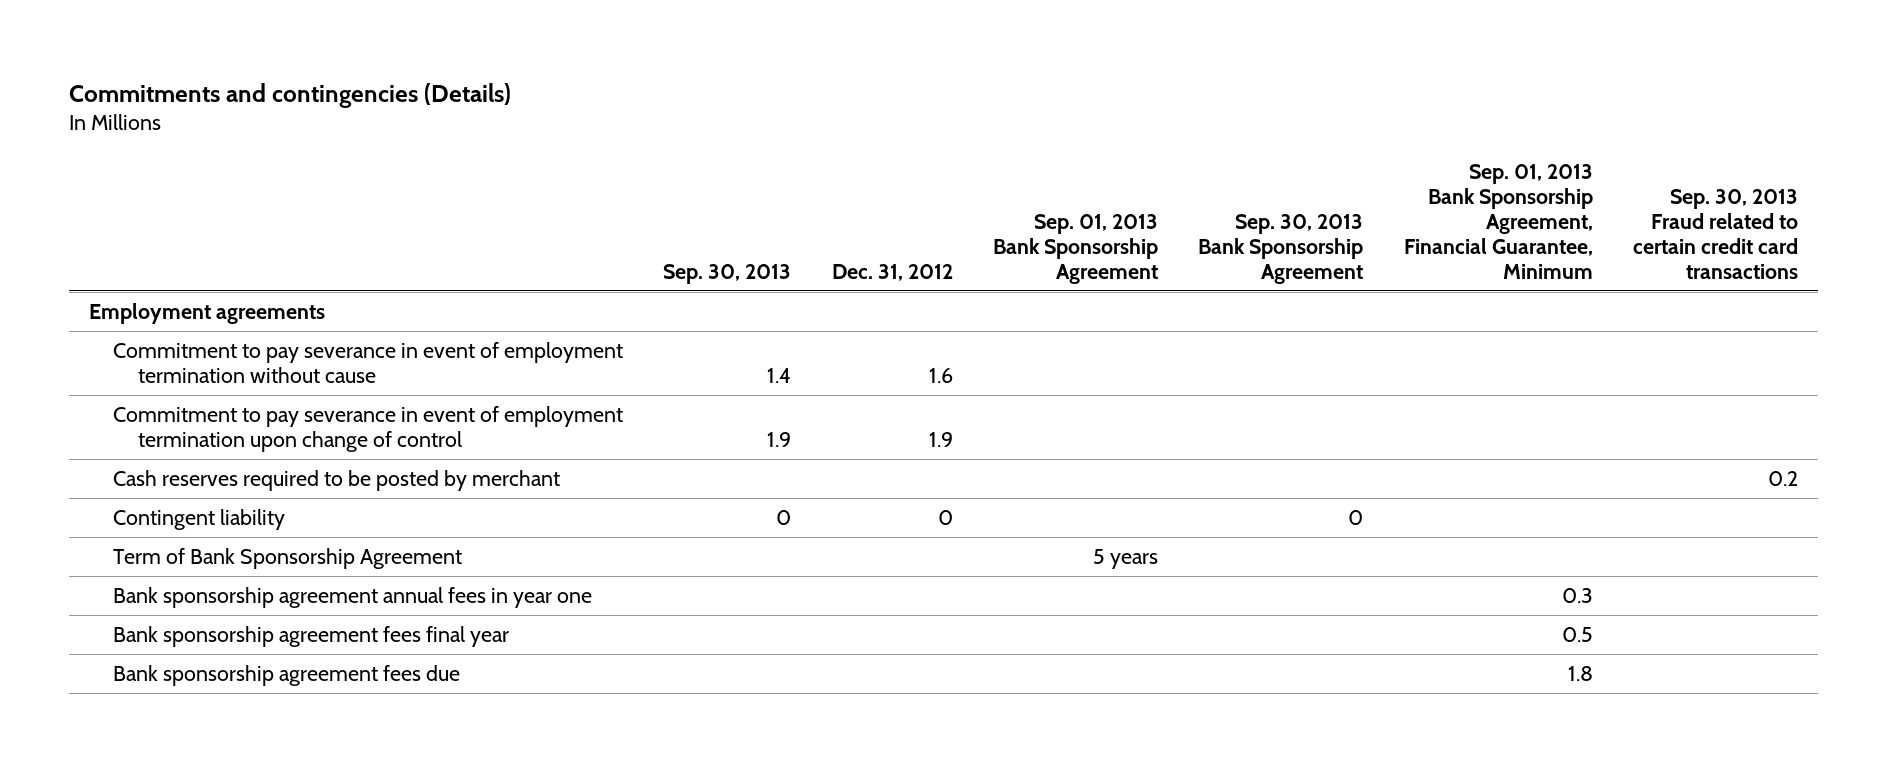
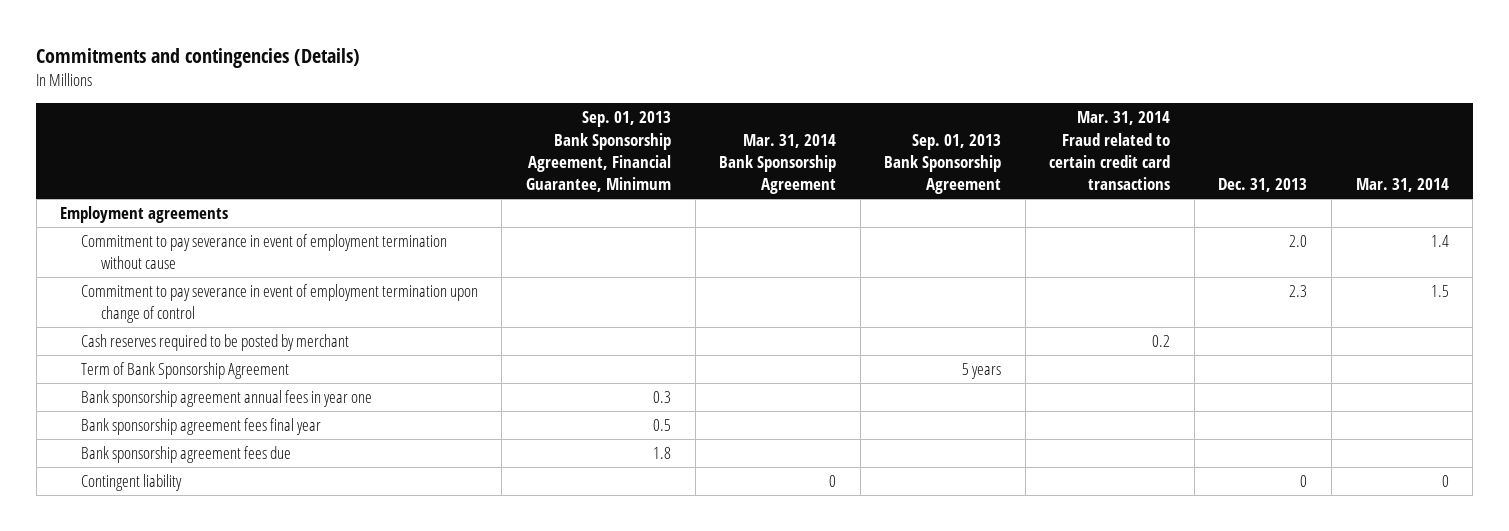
- | Sep. 30, 2013 | Dec. 31, 2012 | Sep. 01, 2013 Bank Sponsorship Agreement | Sep. 30, 2013 Bank Sponsorship Agreement | Sep. 01, 2013 Bank Sponsorship Agreement, Financial Guarantee, Minimum | Sep. 30, 2013 Fraud related to certain credit card transactions
+ | Sep. 01, 2013 Bank Sponsorship Agreement, Financial Guarantee, Minimum | Mar. 31, 2014 Bank Sponsorship Agreement | Sep. 01, 2013 Bank Sponsorship Agreement | Mar. 31, 2014 Fraud related to certain credit card transactions | Dec. 31, 2013 | Mar. 31, 2014
moved down: Contingent liability | | 0 | | | 0 | 0

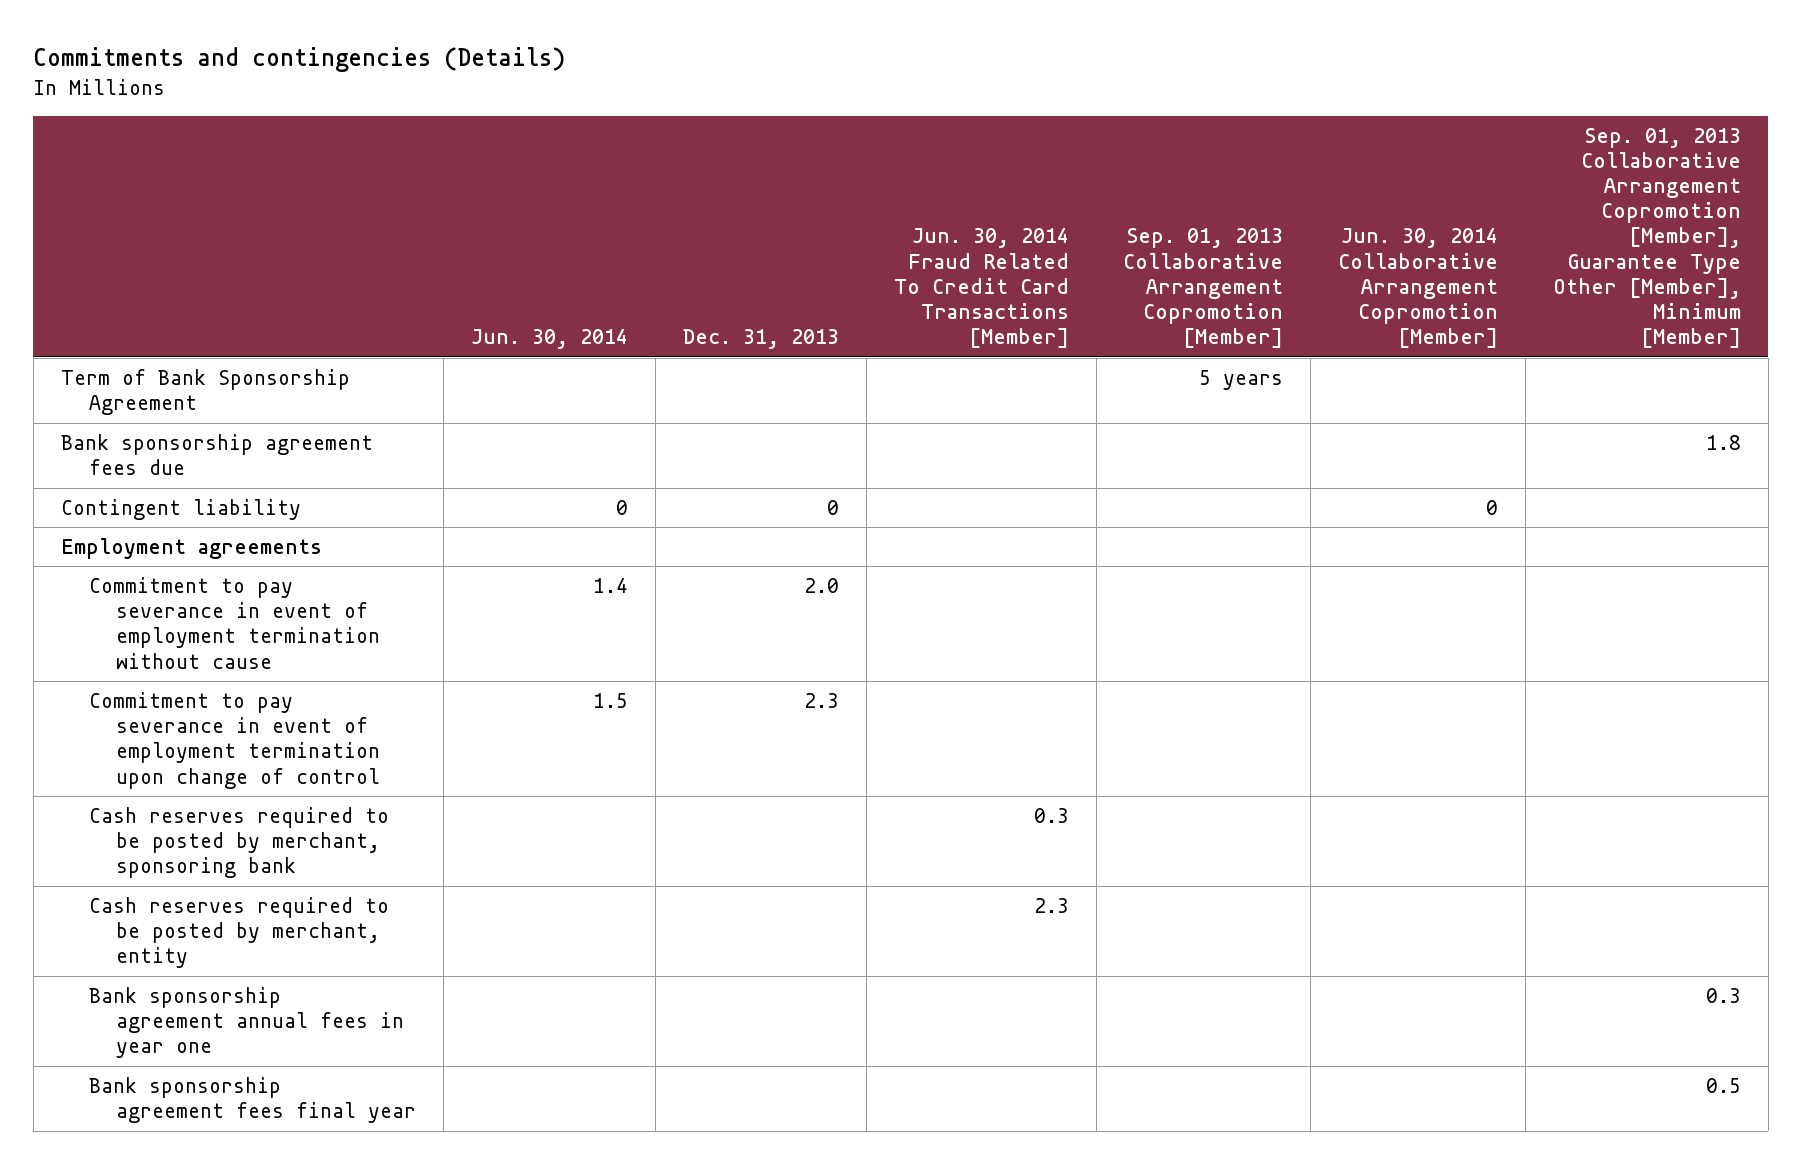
- | Sep. 01, 2013 Bank Sponsorship Agreement, Financial Guarantee, Minimum | Mar. 31, 2014 Bank Sponsorship Agreement | Sep. 01, 2013 Bank Sponsorship Agreement | Mar. 31, 2014 Fraud related to certain credit card transactions | Dec. 31, 2013 | Mar. 31, 2014
+ | Jun. 30, 2014 | Dec. 31, 2013 | Jun. 30, 2014 Fraud Related To Credit Card Transactions [Member] | Sep. 01, 2013 Collaborative Arrangement Copromotion [Member] | Jun. 30, 2014 Collaborative Arrangement Copromotion [Member] | Sep. 01, 2013 Collaborative Arrangement Copromotion [Member], Guarantee Type Other [Member], Minimum [Member]
moved up: Term of Bank Sponsorship Agreement | | | | 5 years | |
moved up: Bank sponsorship agreement fees due | | | | | | 1.8
moved up: Contingent liability | 0 | 0 | | | 0 |
- Cash reserves required to be posted by merchant | | | | 0.2 | |
+ Cash reserves required to be posted by merchant, sponsoring bank | | | 0.3 | | |
+ Cash reserves required to be posted by merchant, entity | | | 2.3 | | |

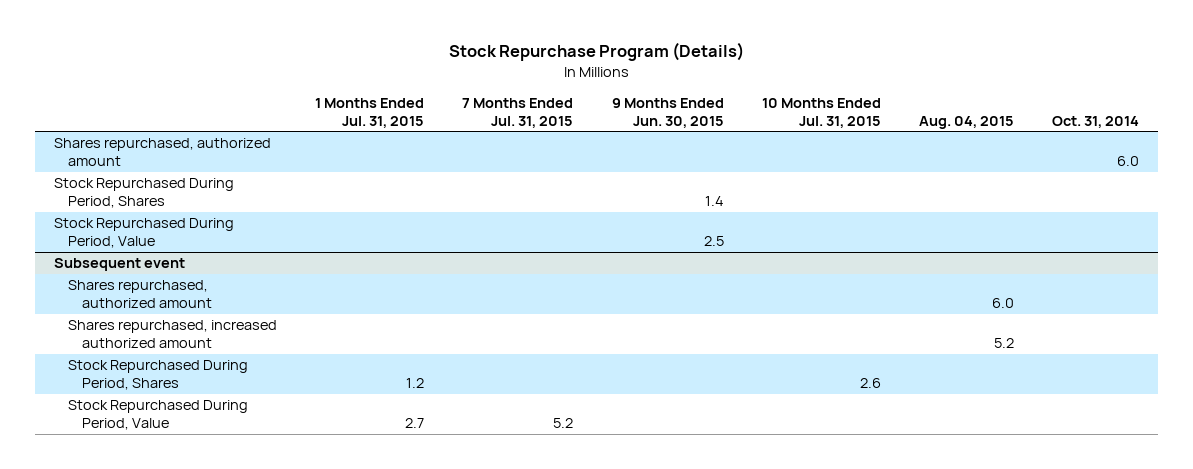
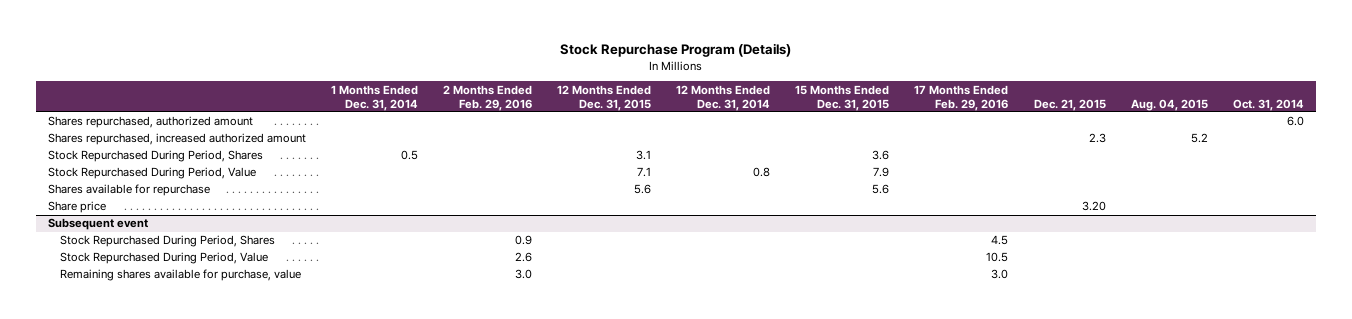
- | 1 Months Ended Jul. 31, 2015 | 7 Months Ended Jul. 31, 2015 | 9 Months Ended Jun. 30, 2015 | 10 Months Ended Jul. 31, 2015 | Aug. 04, 2015 | Oct. 31, 2014
+ | 1 Months Ended Dec. 31, 2014 | 2 Months Ended Feb. 29, 2016 | 12 Months Ended Dec. 31, 2015 | 12 Months Ended Dec. 31, 2014 | 15 Months Ended Dec. 31, 2015 | 17 Months Ended Feb. 29, 2016 | Dec. 21, 2015 | Aug. 04, 2015 | Oct. 31, 2014
+ Shares repurchased, increased authorized amount | | | | | | | 2.3 | 5.2 |
+ Shares available for repurchase | | | 5.6 | | 5.6 | | | |
+ Share price | | | | | | | 3.20 | |
@ Subsequent event
- Shares repurchased, authorized amount | | | | | 6.0 |
- Shares repurchased, increased authorized amount | | | | | 5.2 |
+ Remaining shares available for purchase, value | | 3.0 | | | | 3.0 | | |

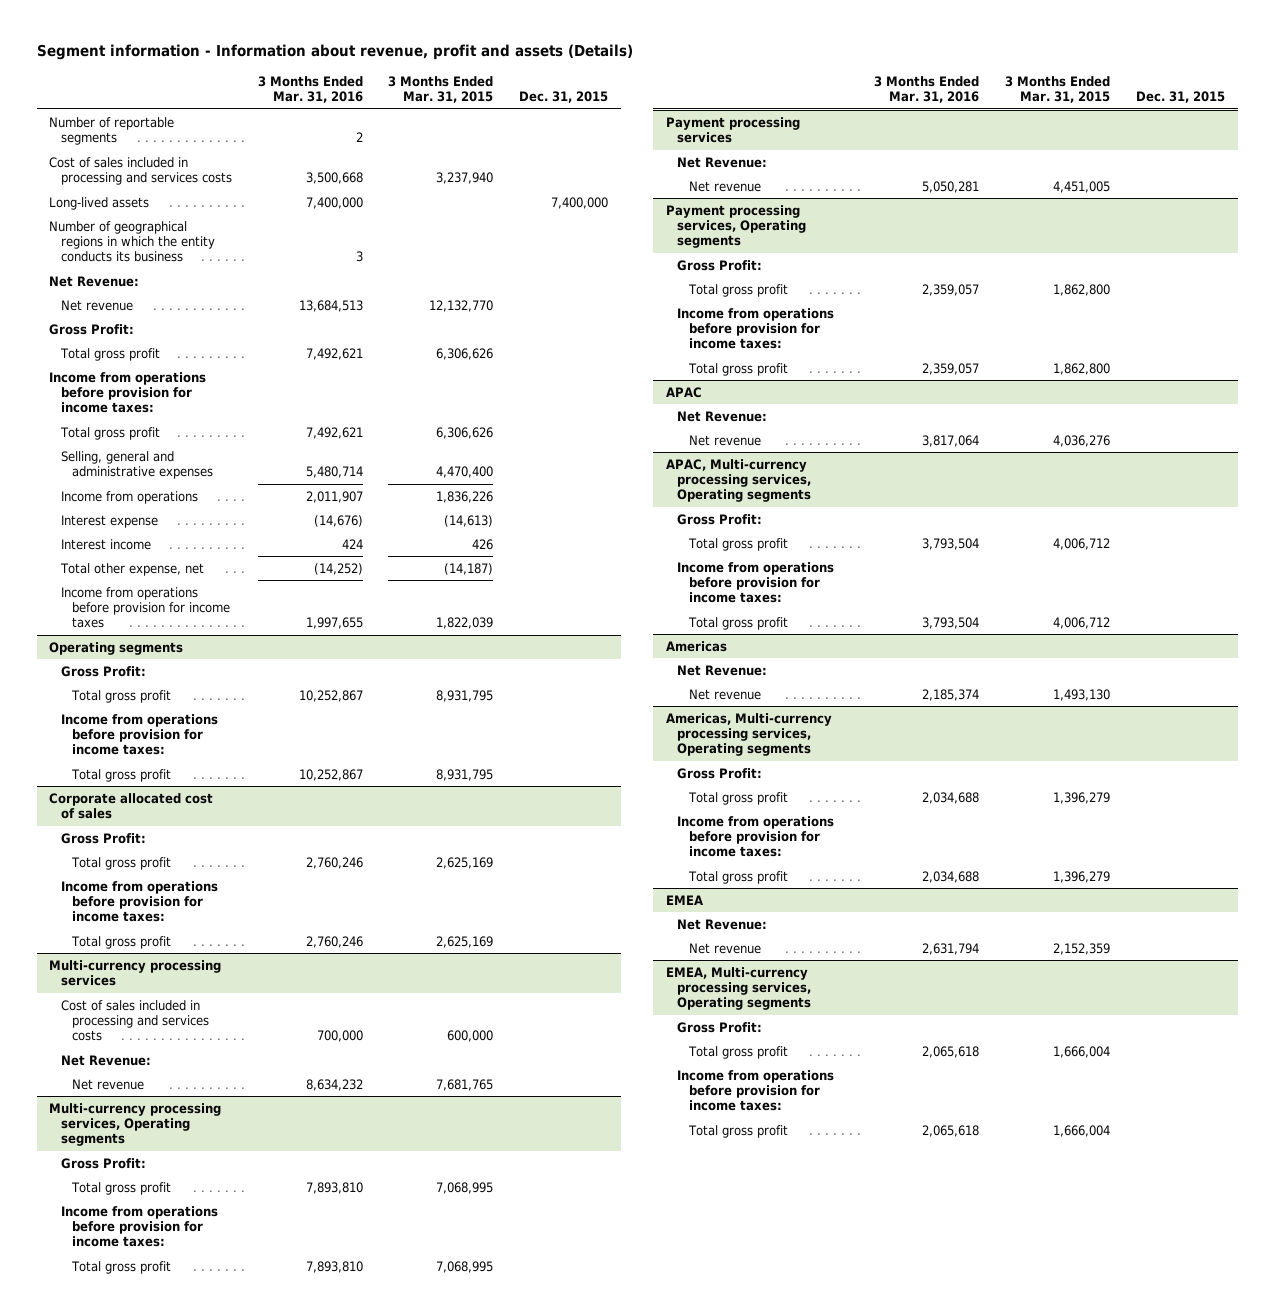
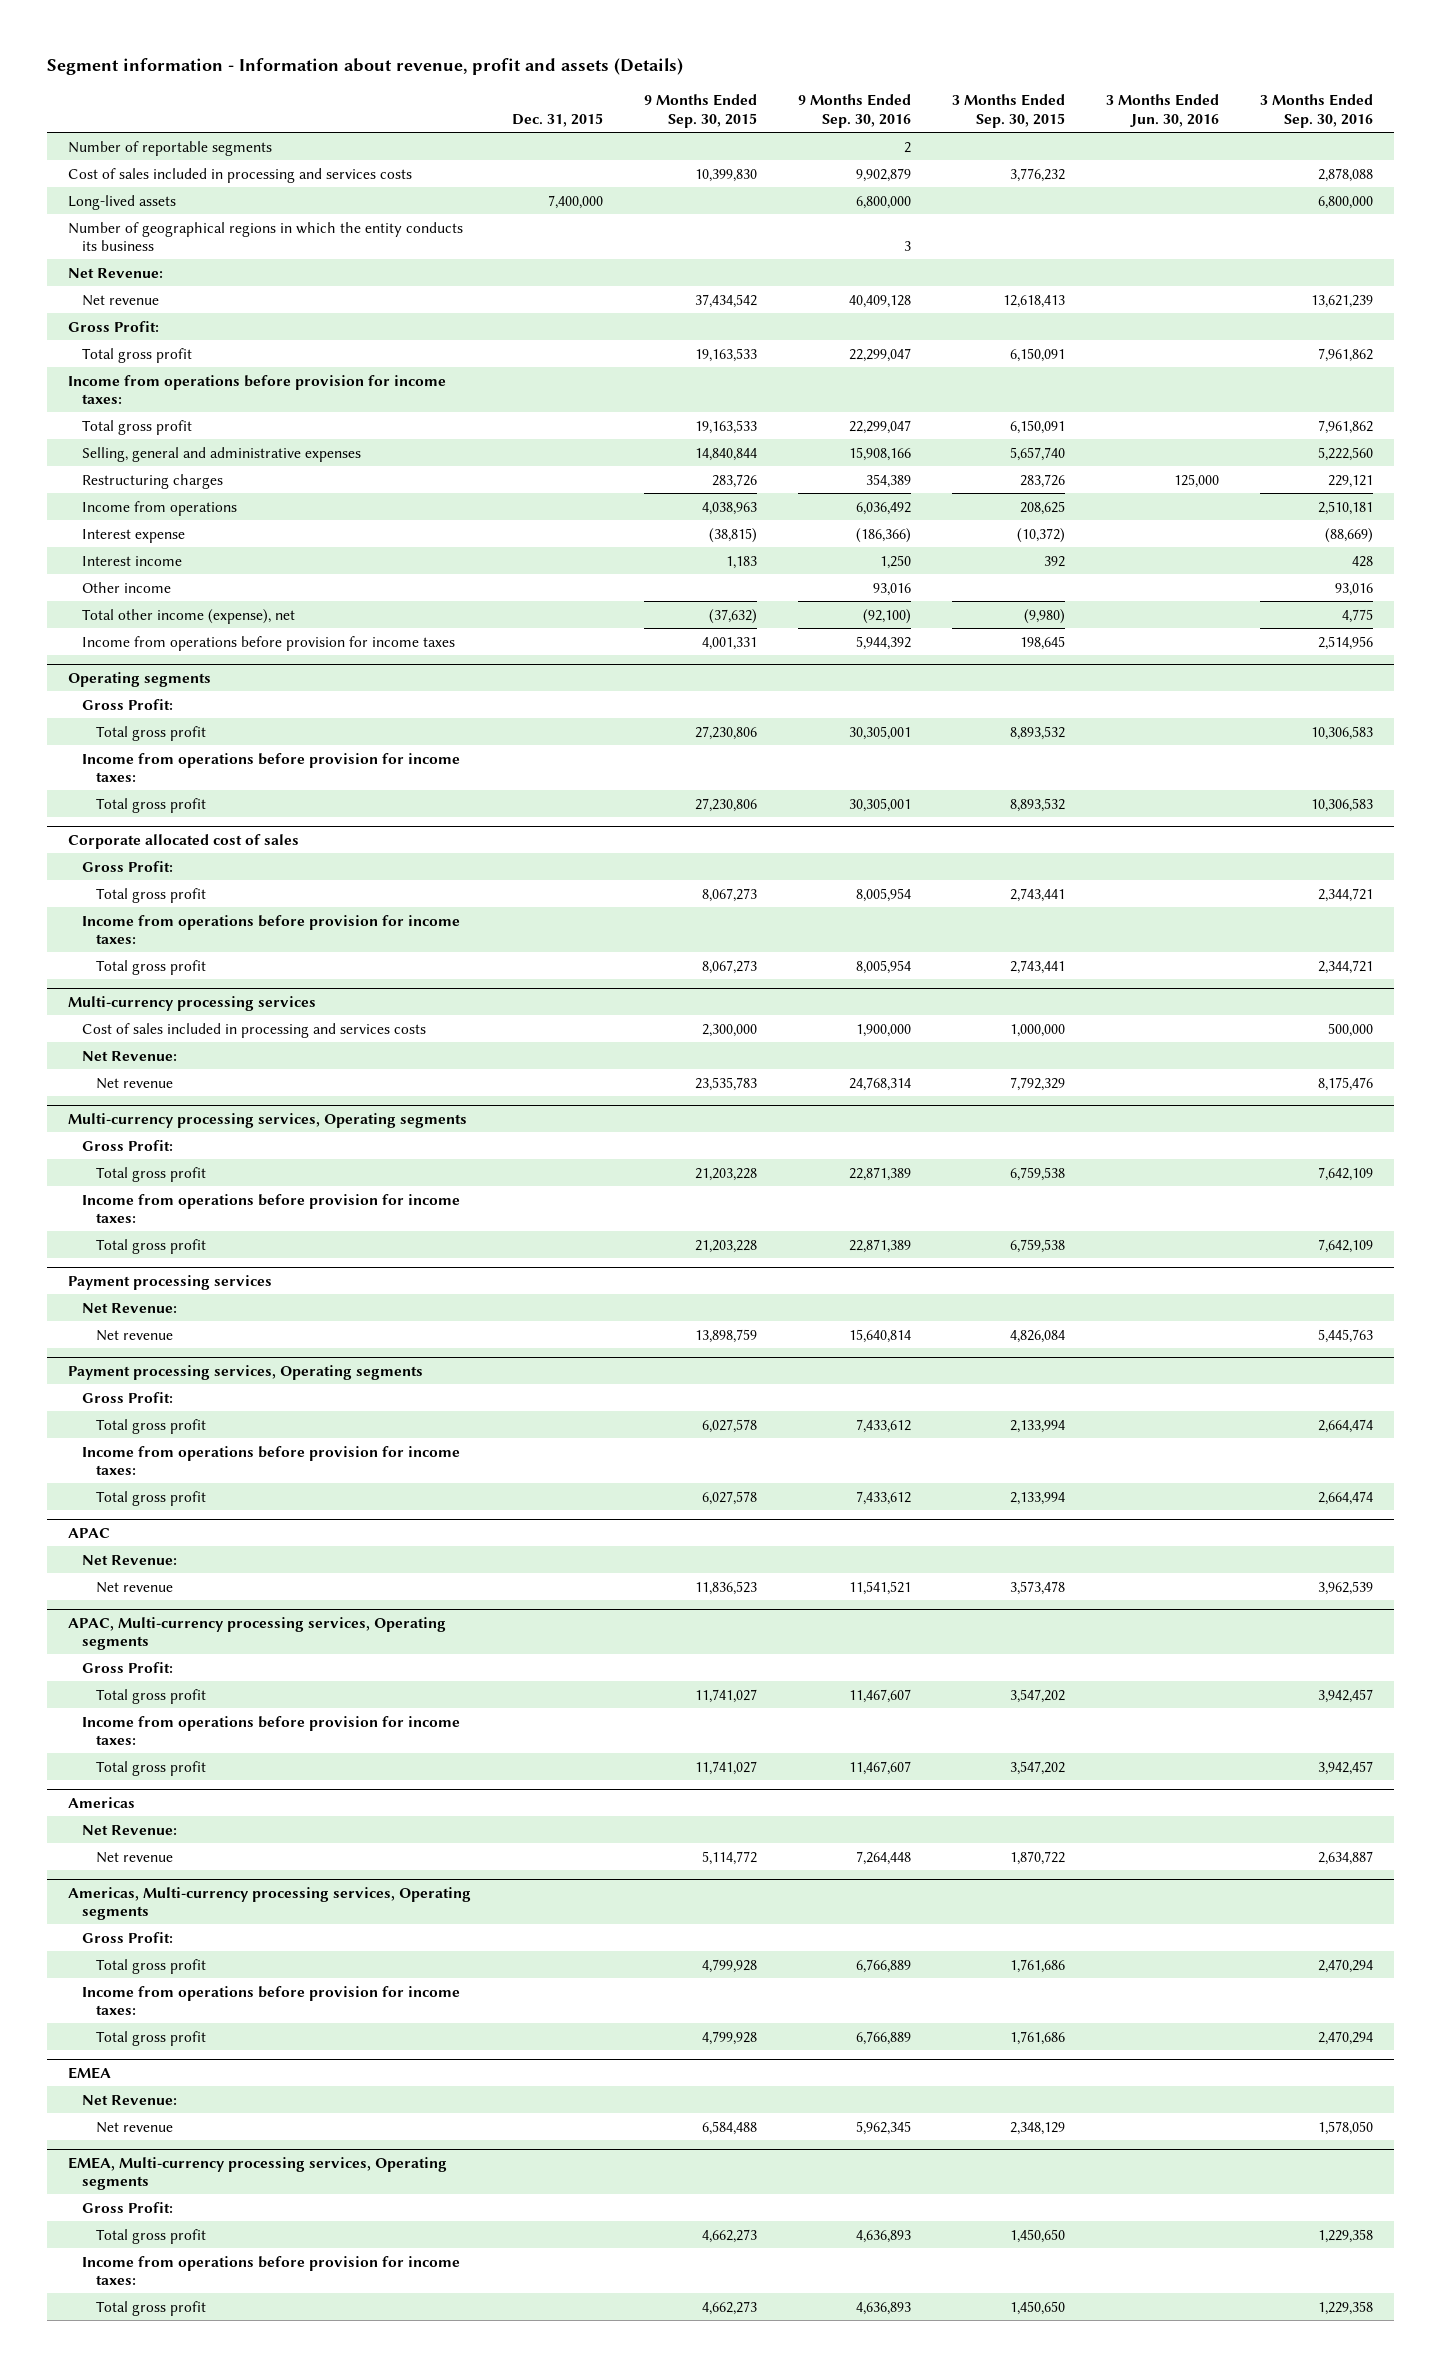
- | 3 Months Ended Mar. 31, 2016 | 3 Months Ended Mar. 31, 2015 | Dec. 31, 2015
+ | Dec. 31, 2015 | 9 Months Ended Sep. 30, 2015 | 9 Months Ended Sep. 30, 2016 | 3 Months Ended Sep. 30, 2015 | 3 Months Ended Jun. 30, 2016 | 3 Months Ended Sep. 30, 2016
+ Restructuring charges | | 283,726 | 354,389 | 283,726 | 125,000 | 229,121
- Total other expense, net | (14,252) | (14,187) |
+ Other income | | | 93,016 | | | 93,016
+ Total other income (expense), net | | (37,632) | (92,100) | (9,980) | | 4,775

